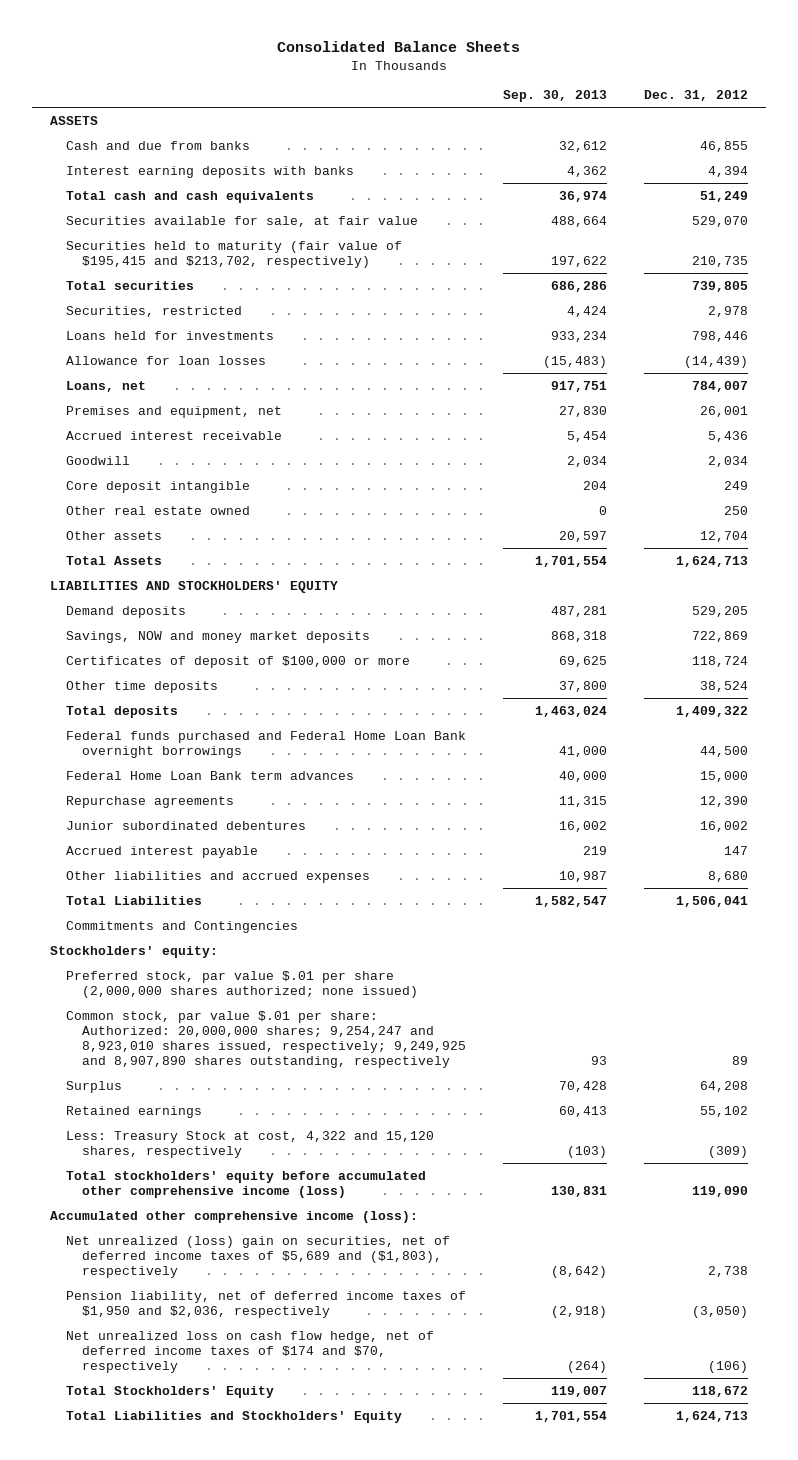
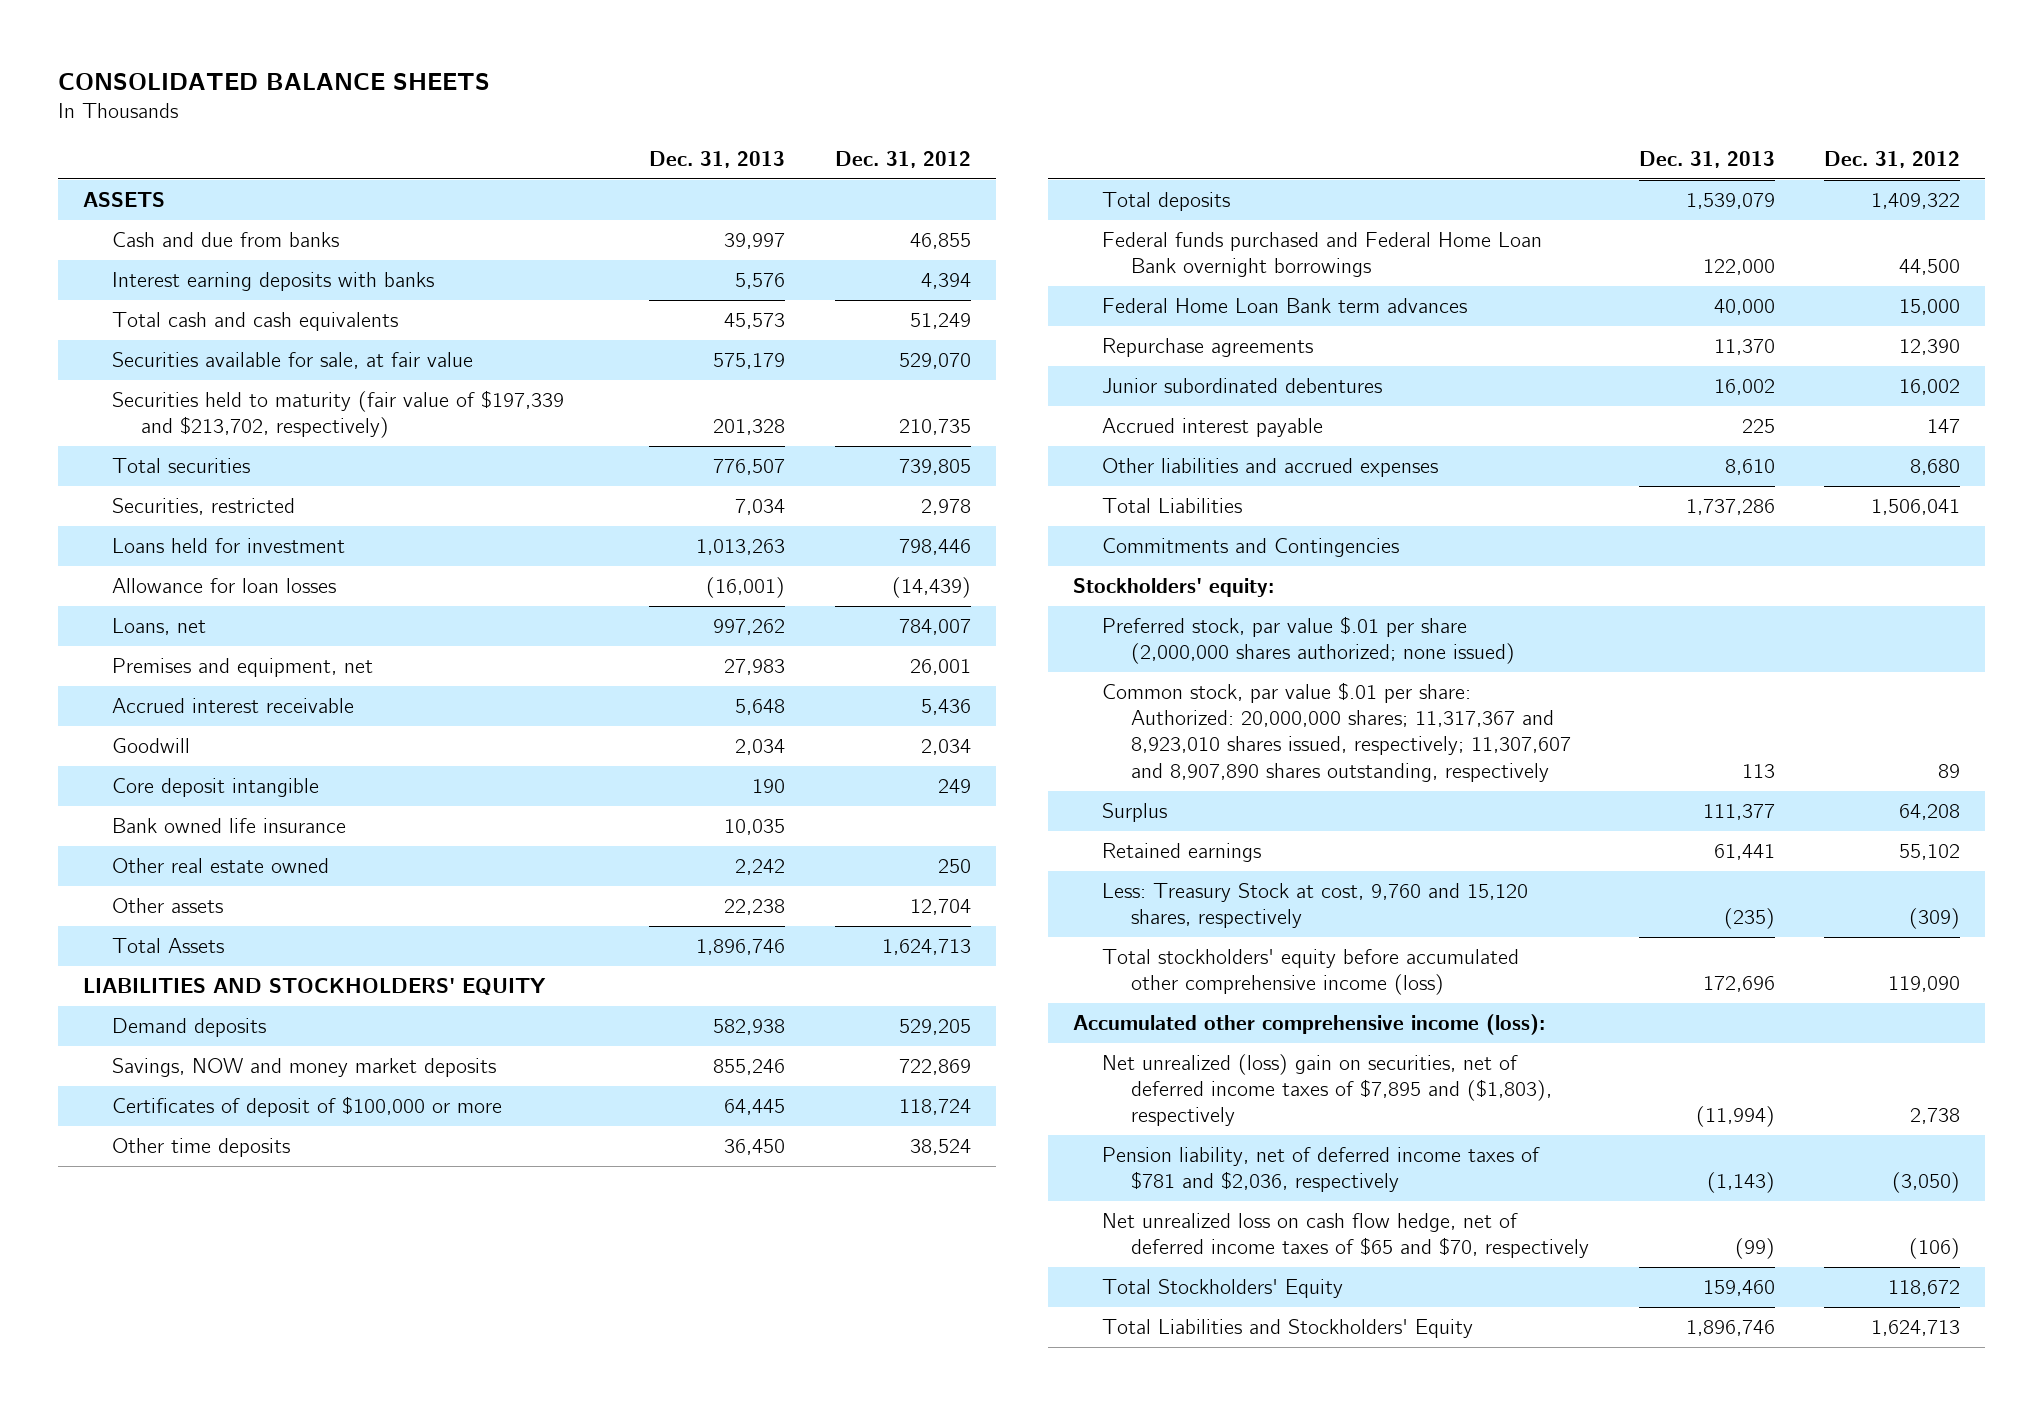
- Consolidated Balance Sheets
+ CONSOLIDATED BALANCE SHEETS
- | Sep. 30, 2013 | Dec. 31, 2012
+ | Dec. 31, 2013 | Dec. 31, 2012
- Securities held to maturity (fair value of $195,415 and $213,702, respectively) | 197,622 | 210,735
+ Securities held to maturity (fair value of $197,339 and $213,702, respectively) | 201,328 | 210,735
- Loans held for investments | 933,234 | 798,446
+ Loans held for investment | 1,013,263 | 798,446
+ Bank owned life insurance | 10,035 |
- Common stock, par value $.01 per share: Authorized: 20,000,000 shares; 9,254,247 and 8,923,010 shares issued, respectively; 9,249,925 and 8,907,890 shares outstanding, respectively | 93 | 89
+ Common stock, par value $.01 per share: Authorized: 20,000,000 shares; 11,317,367 and 8,923,010 shares issued, respectively; 11,307,607 and 8,907,890 shares outstanding, respectively | 113 | 89
- Less: Treasury Stock at cost, 4,322 and 15,120 shares, respectively | (103) | (309)
+ Less: Treasury Stock at cost, 9,760 and 15,120 shares, respectively | (235) | (309)
- Net unrealized (loss) gain on securities, net of deferred income taxes of $5,689 and ($1,803), respectively | (8,642) | 2,738
- Pension liability, net of deferred income taxes of $1,950 and $2,036, respectively | (2,918) | (3,050)
- Net unrealized loss on cash flow hedge, net of deferred income taxes of $174 and $70, respectively | (264) | (106)
+ Net unrealized (loss) gain on securities, net of deferred income taxes of $7,895 and ($1,803), respectively | (11,994) | 2,738
+ Pension liability, net of deferred income taxes of $781 and $2,036, respectively | (1,143) | (3,050)
+ Net unrealized loss on cash flow hedge, net of deferred income taxes of $65 and $70, respectively | (99) | (106)

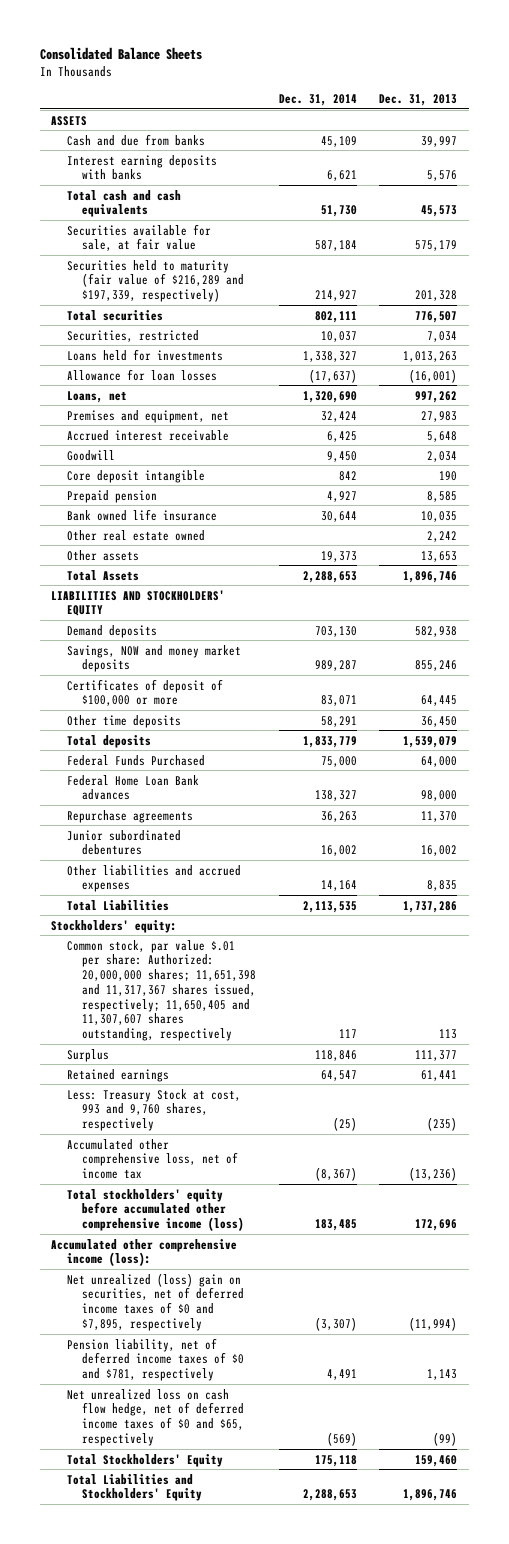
- CONSOLIDATED BALANCE SHEETS
+ Consolidated Balance Sheets
- | Dec. 31, 2013 | Dec. 31, 2012
+ | Dec. 31, 2014 | Dec. 31, 2013
- Securities held to maturity (fair value of $197,339 and $213,702, respectively) | 201,328 | 210,735
+ Securities held to maturity (fair value of $216,289 and $197,339, respectively) | 214,927 | 201,328
- Loans held for investment | 1,013,263 | 798,446
+ Loans held for investments | 1,338,327 | 1,013,263
+ Prepaid pension | 4,927 | 8,585
- Other assets | 22,238 | 12,704
+ Other assets | 19,373 | 13,653
- Federal funds purchased and Federal Home Loan Bank overnight borrowings | 122,000 | 44,500
- Federal Home Loan Bank term advances | 40,000 | 15,000
+ Federal Funds Purchased | 75,000 | 64,000
+ Federal Home Loan Bank advances | 138,327 | 98,000
- Accrued interest payable | 225 | 147
- Other liabilities and accrued expenses | 8,610 | 8,680
+ Other liabilities and accrued expenses | 14,164 | 8,835
- Commitments and Contingencies
- Preferred stock, par value $.01 per share (2,000,000 shares authorized; none issued)
- Common stock, par value $.01 per share: Authorized: 20,000,000 shares; 11,317,367 and 8,923,010 shares issued, respectively; 11,307,607 and 8,907,890 shares outstanding, respectively | 113 | 89
+ Common stock, par value $.01 per share: Authorized: 20,000,000 shares; 11,651,398 and 11,317,367 shares issued, respectively; 11,650,405 and 11,307,607 shares outstanding, respectively | 117 | 113
- Less: Treasury Stock at cost, 9,760 and 15,120 shares, respectively | (235) | (309)
+ Less: Treasury Stock at cost, 993 and 9,760 shares, respectively | (25) | (235)
+ Accumulated other comprehensive loss, net of income tax | (8,367) | (13,236)
- Net unrealized (loss) gain on securities, net of deferred income taxes of $7,895 and ($1,803), respectively | (11,994) | 2,738
- Pension liability, net of deferred income taxes of $781 and $2,036, respectively | (1,143) | (3,050)
- Net unrealized loss on cash flow hedge, net of deferred income taxes of $65 and $70, respectively | (99) | (106)
+ Net unrealized (loss) gain on securities, net of deferred income taxes of $0 and $7,895, respectively | (3,307) | (11,994)
+ Pension liability, net of deferred income taxes of $0 and $781, respectively | 4,491 | 1,143
+ Net unrealized loss on cash flow hedge, net of deferred income taxes of $0 and $65, respectively | (569) | (99)

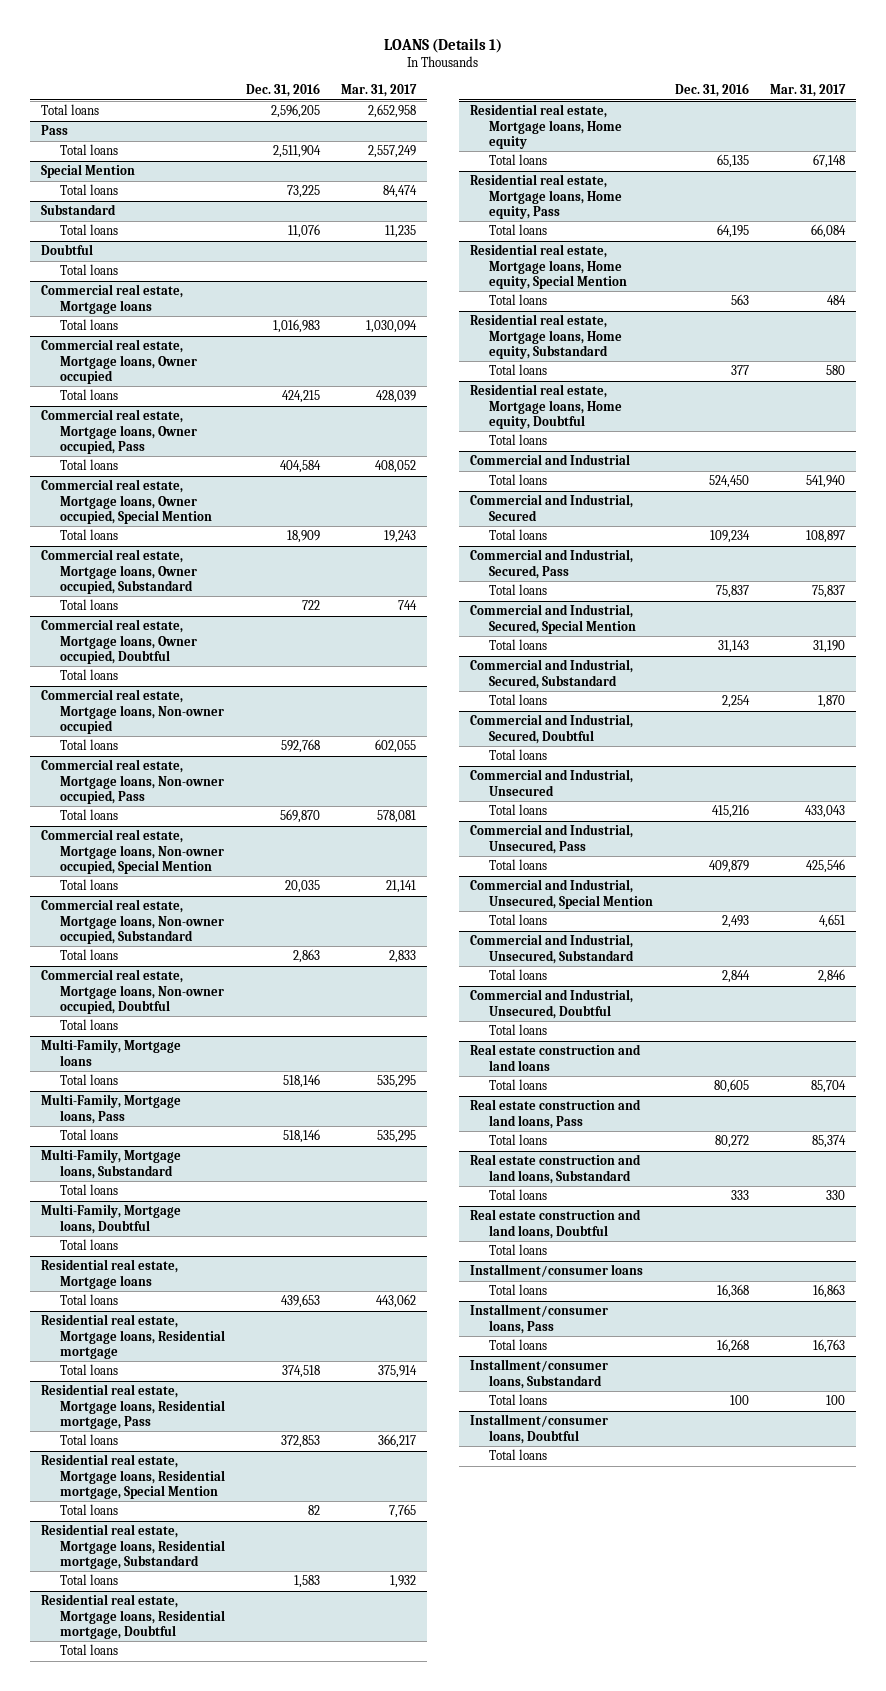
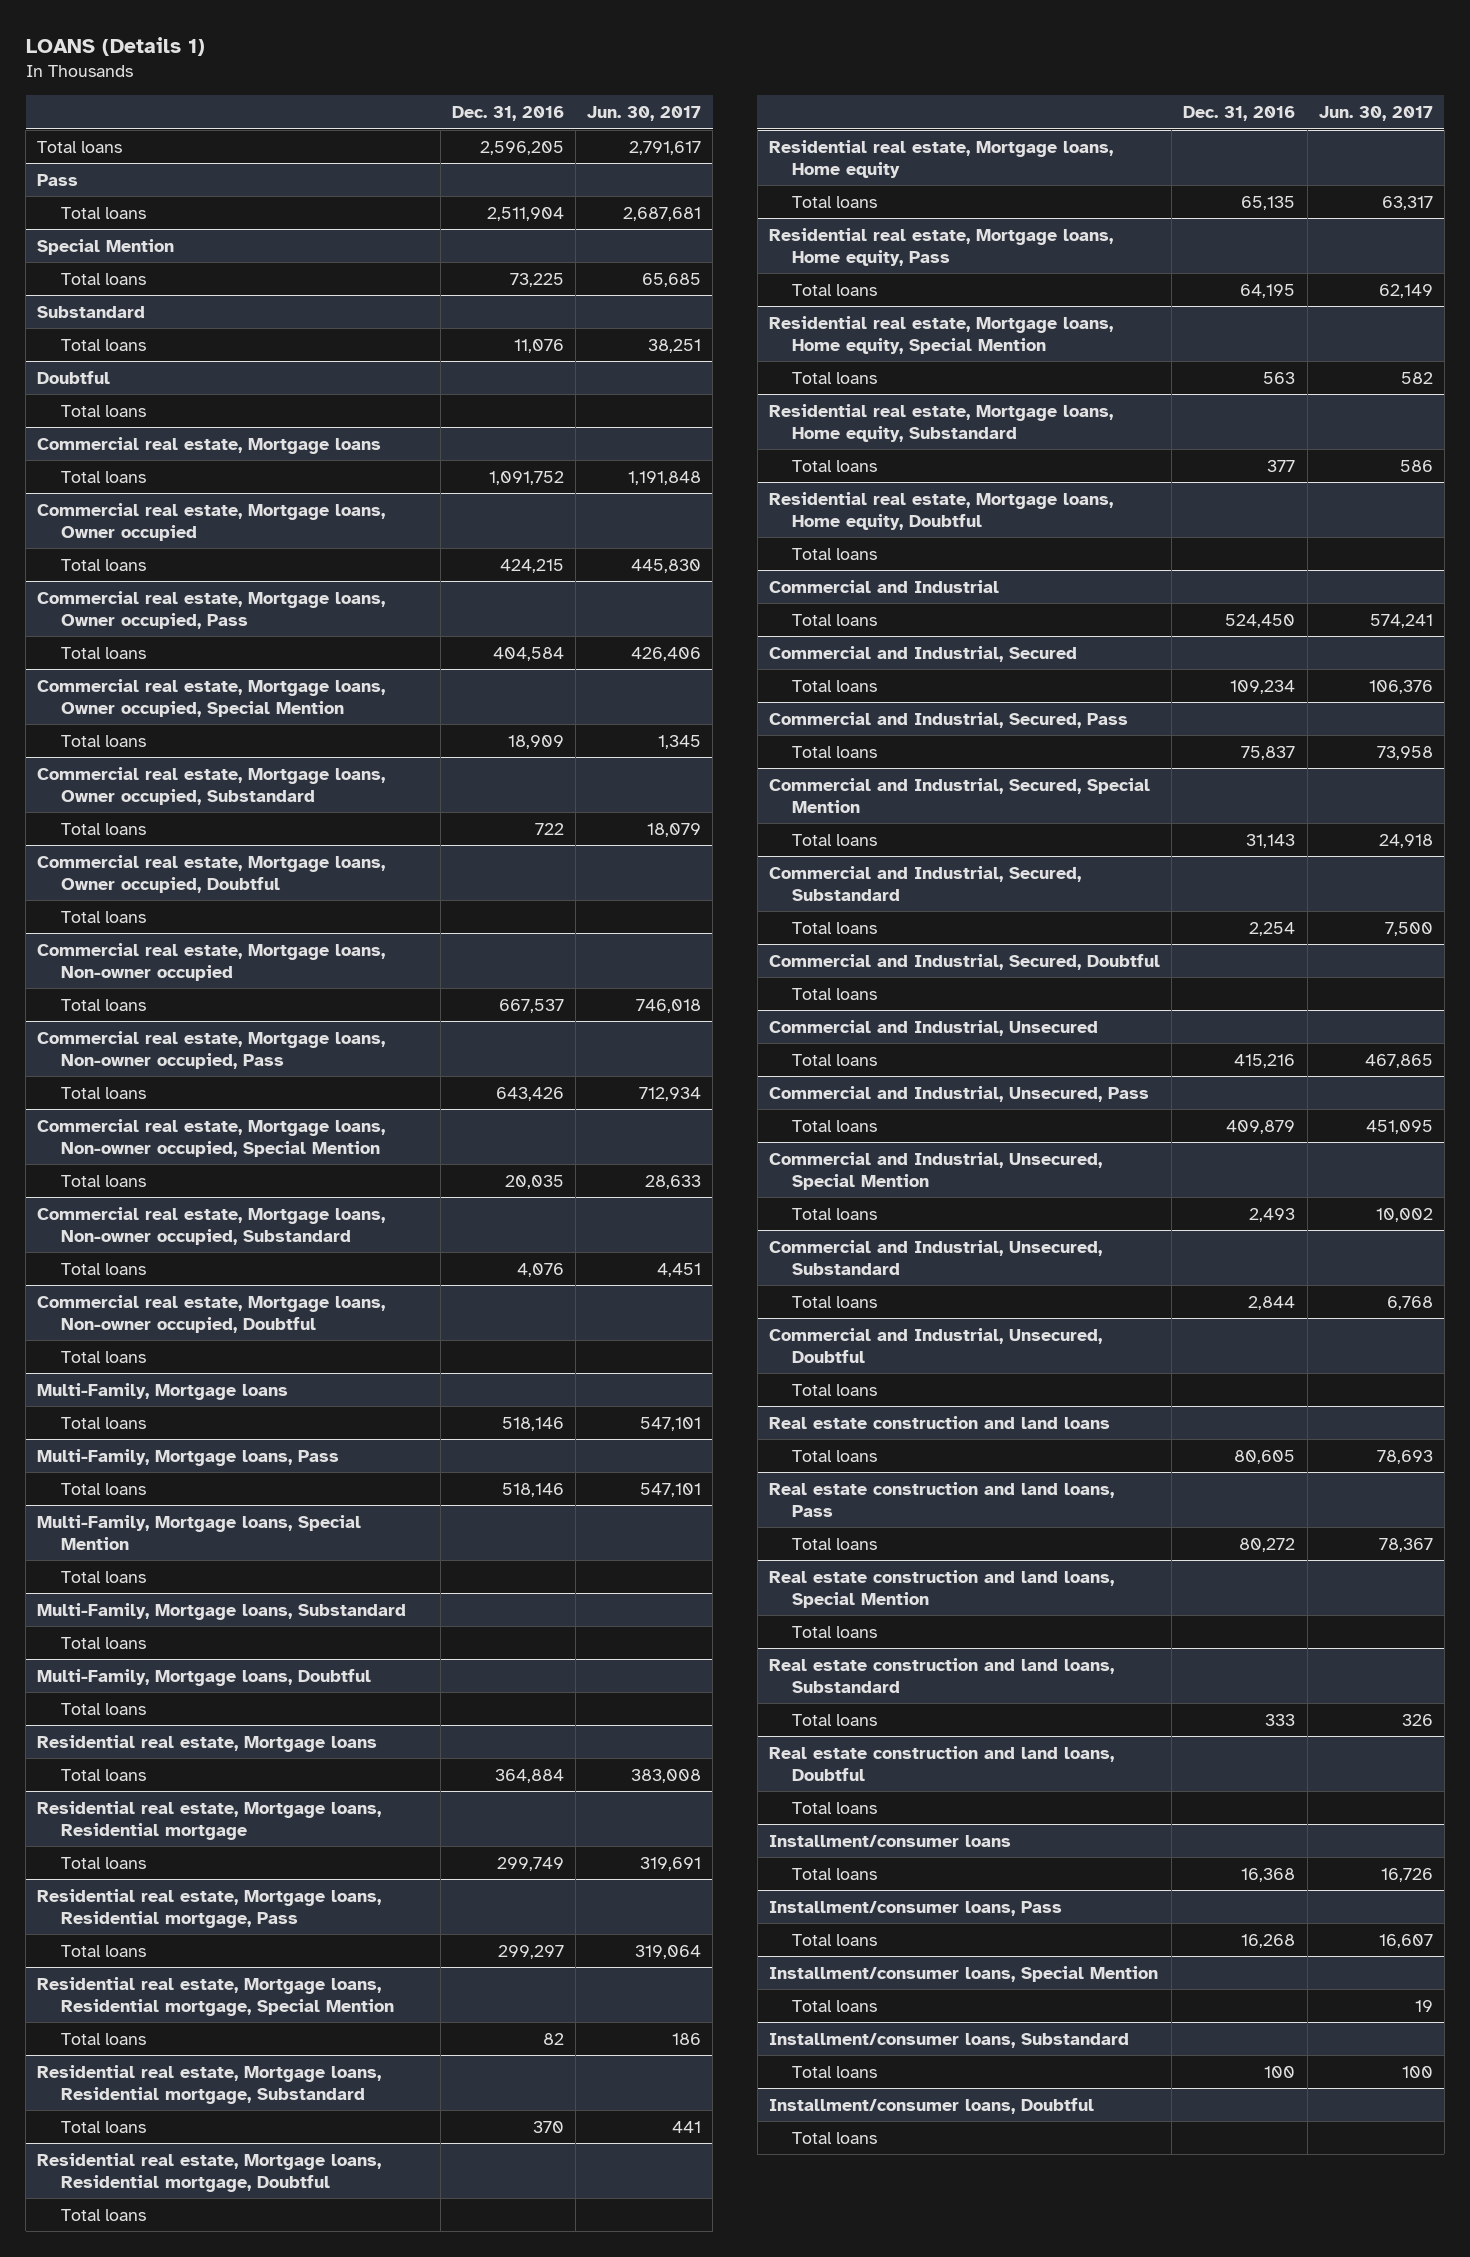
- | Dec. 31, 2016 | Mar. 31, 2017
+ | Dec. 31, 2016 | Jun. 30, 2017
@ Commercial real estate, Mortgage loans
- Total loans | 1,016,983 | 1,030,094
+ Total loans | 1,091,752 | 1,191,848
@ Commercial real estate, Mortgage loans, Non-owner occupied
- Total loans | 592,768 | 602,055
+ Total loans | 667,537 | 746,018
@ Commercial real estate, Mortgage loans, Non-owner occupied, Pass
- Total loans | 569,870 | 578,081
+ Total loans | 643,426 | 712,934
@ Commercial real estate, Mortgage loans, Non-owner occupied, Substandard
- Total loans | 2,863 | 2,833
+ Total loans | 4,076 | 4,451
+ Multi-Family, Mortgage loans, Special Mention
+ Total loans
@ Residential real estate, Mortgage loans
- Total loans | 439,653 | 443,062
+ Total loans | 364,884 | 383,008
@ Residential real estate, Mortgage loans, Residential mortgage
- Total loans | 374,518 | 375,914
+ Total loans | 299,749 | 319,691
@ Residential real estate, Mortgage loans, Residential mortgage, Pass
- Total loans | 372,853 | 366,217
+ Total loans | 299,297 | 319,064
@ Residential real estate, Mortgage loans, Residential mortgage, Substandard
- Total loans | 1,583 | 1,932
+ Total loans | 370 | 441
+ Real estate construction and land loans, Special Mention
+ Total loans
+ Installment/consumer loans, Special Mention
+ Total loans | | 19

